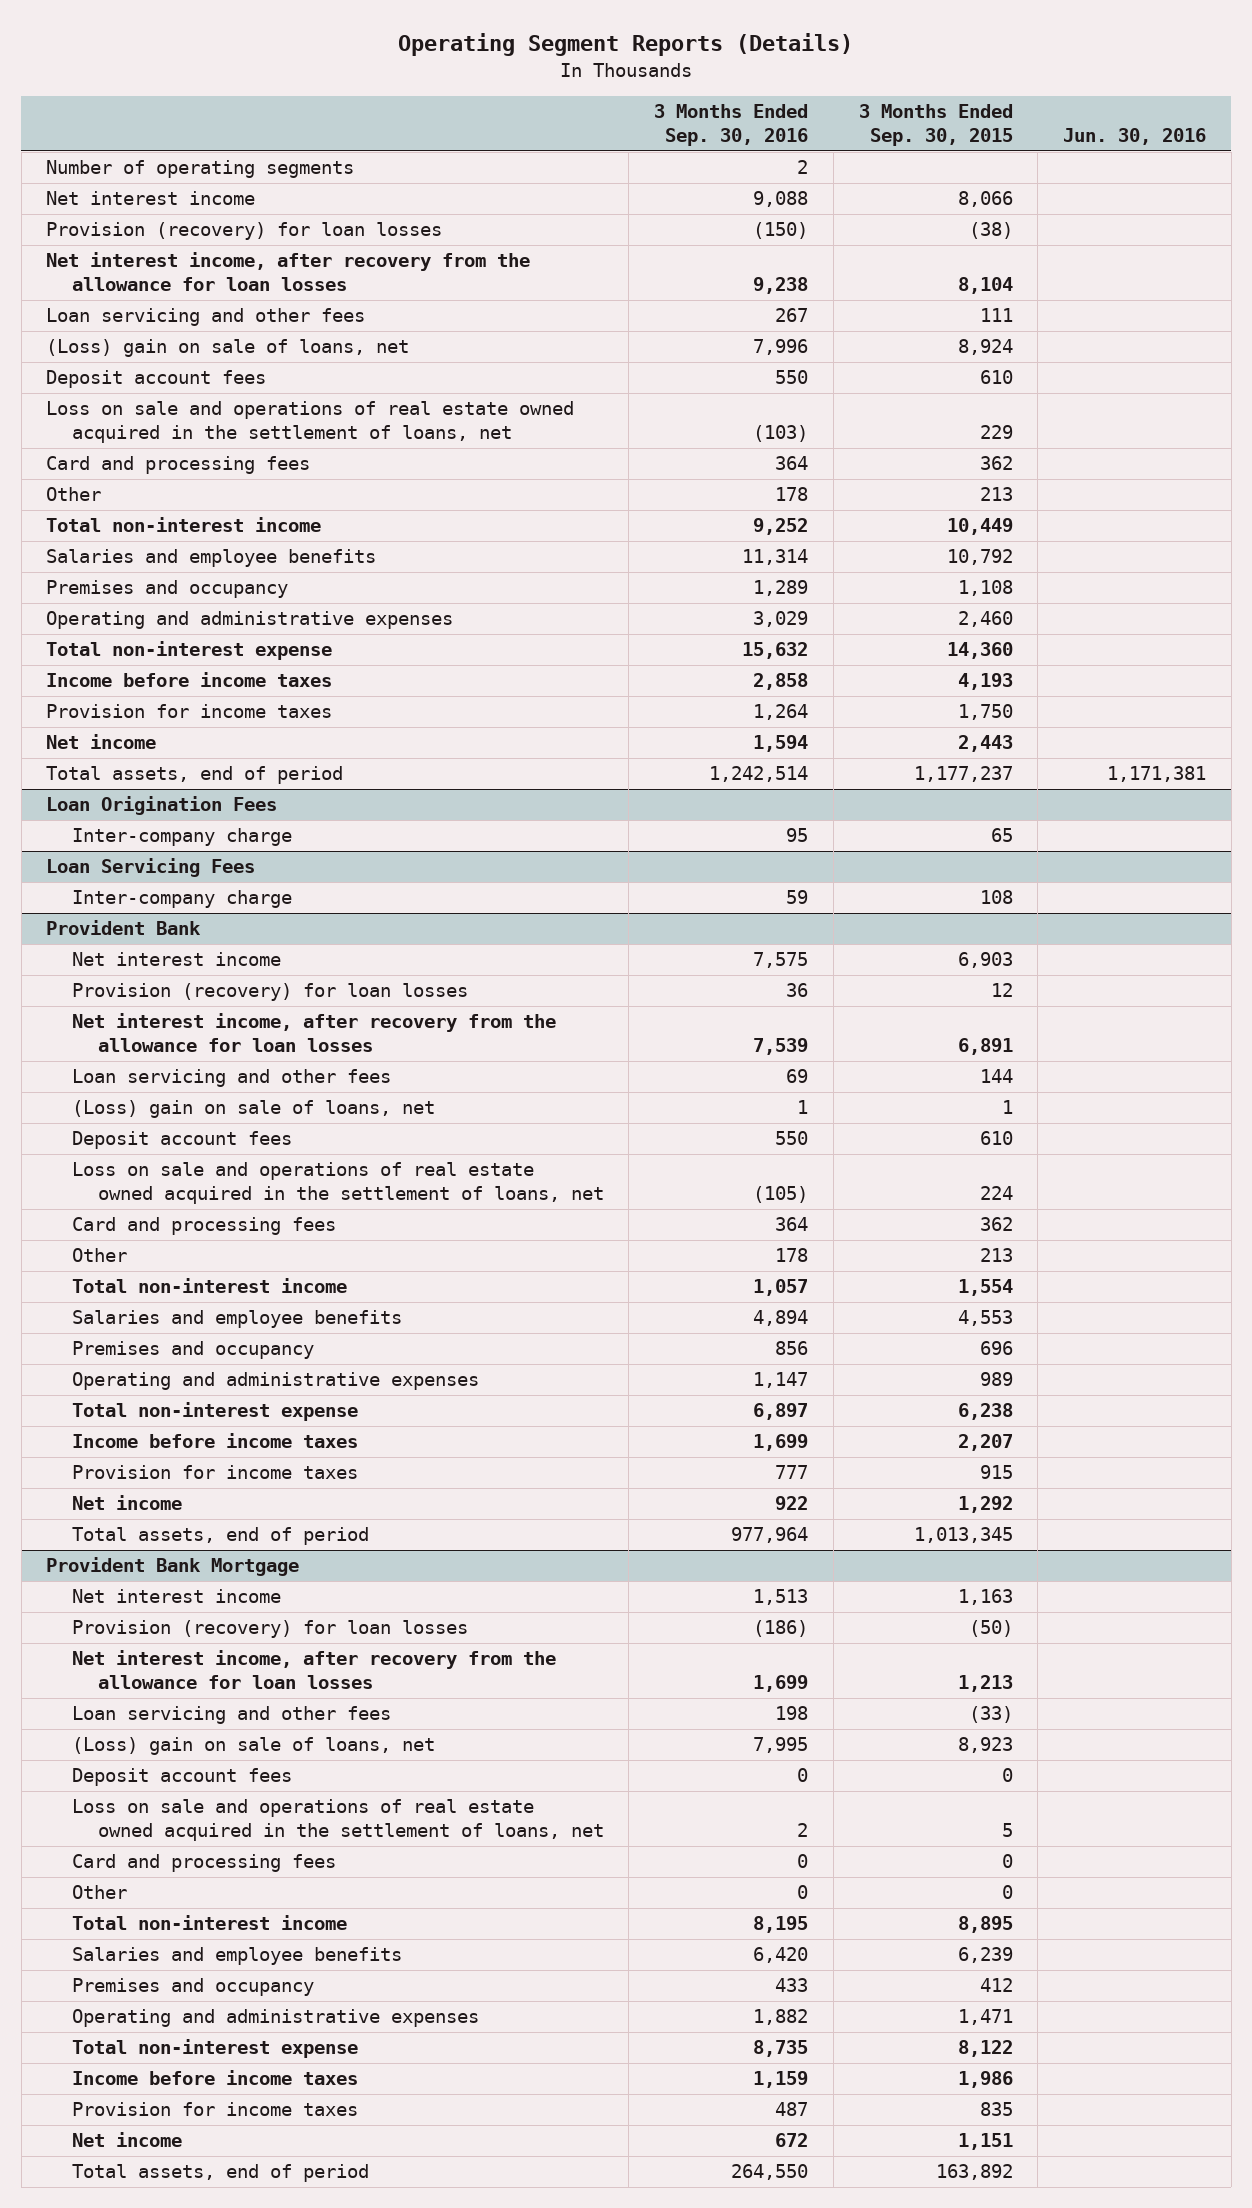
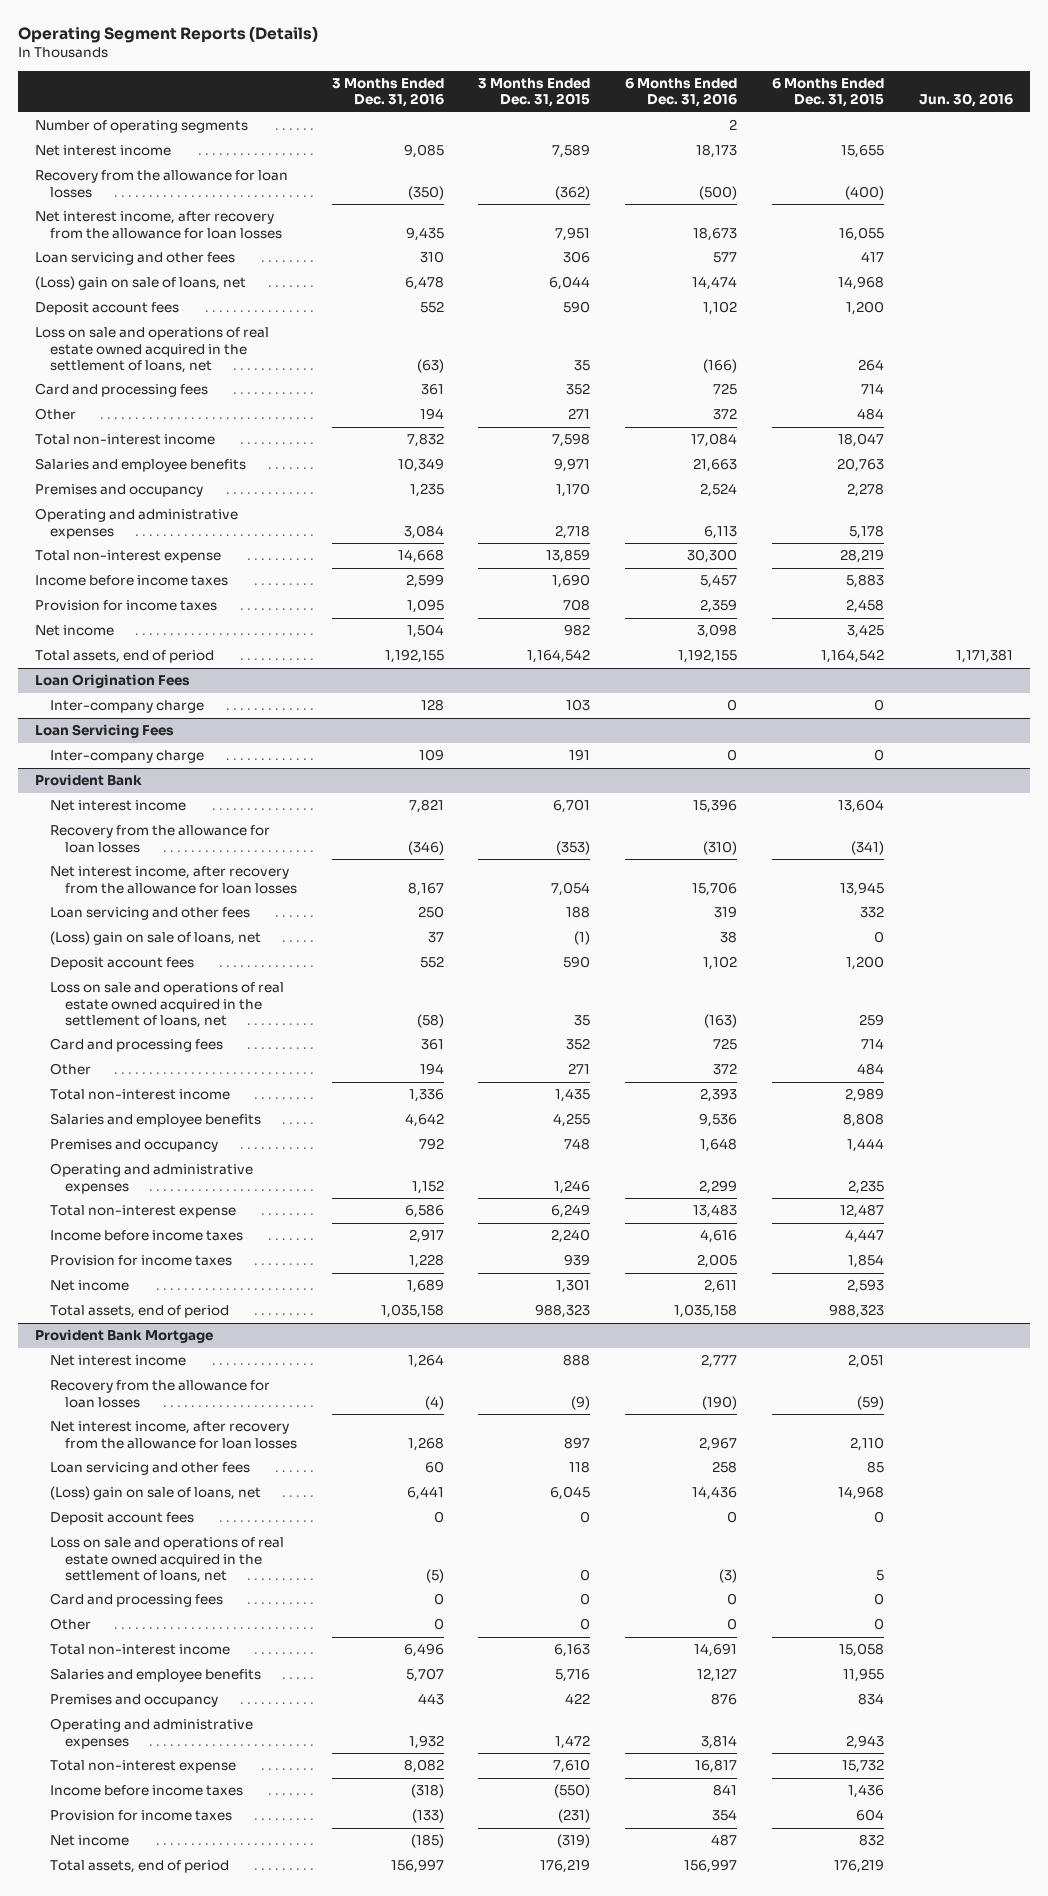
- | 3 Months Ended Sep. 30, 2016 | 3 Months Ended Sep. 30, 2015 | Jun. 30, 2016
+ | 3 Months Ended Dec. 31, 2016 | 3 Months Ended Dec. 31, 2015 | 6 Months Ended Dec. 31, 2016 | 6 Months Ended Dec. 31, 2015 | Jun. 30, 2016
- Provision (recovery) for loan losses | (150) | (38) |
+ Recovery from the allowance for loan losses | (350) | (362) | (500) | (400) |
@ Provident Bank
- Provision (recovery) for loan losses | 36 | 12 |
+ Recovery from the allowance for loan losses | (346) | (353) | (310) | (341) |
@ Provident Bank Mortgage
- Provision (recovery) for loan losses | (186) | (50) |
+ Recovery from the allowance for loan losses | (4) | (9) | (190) | (59) |

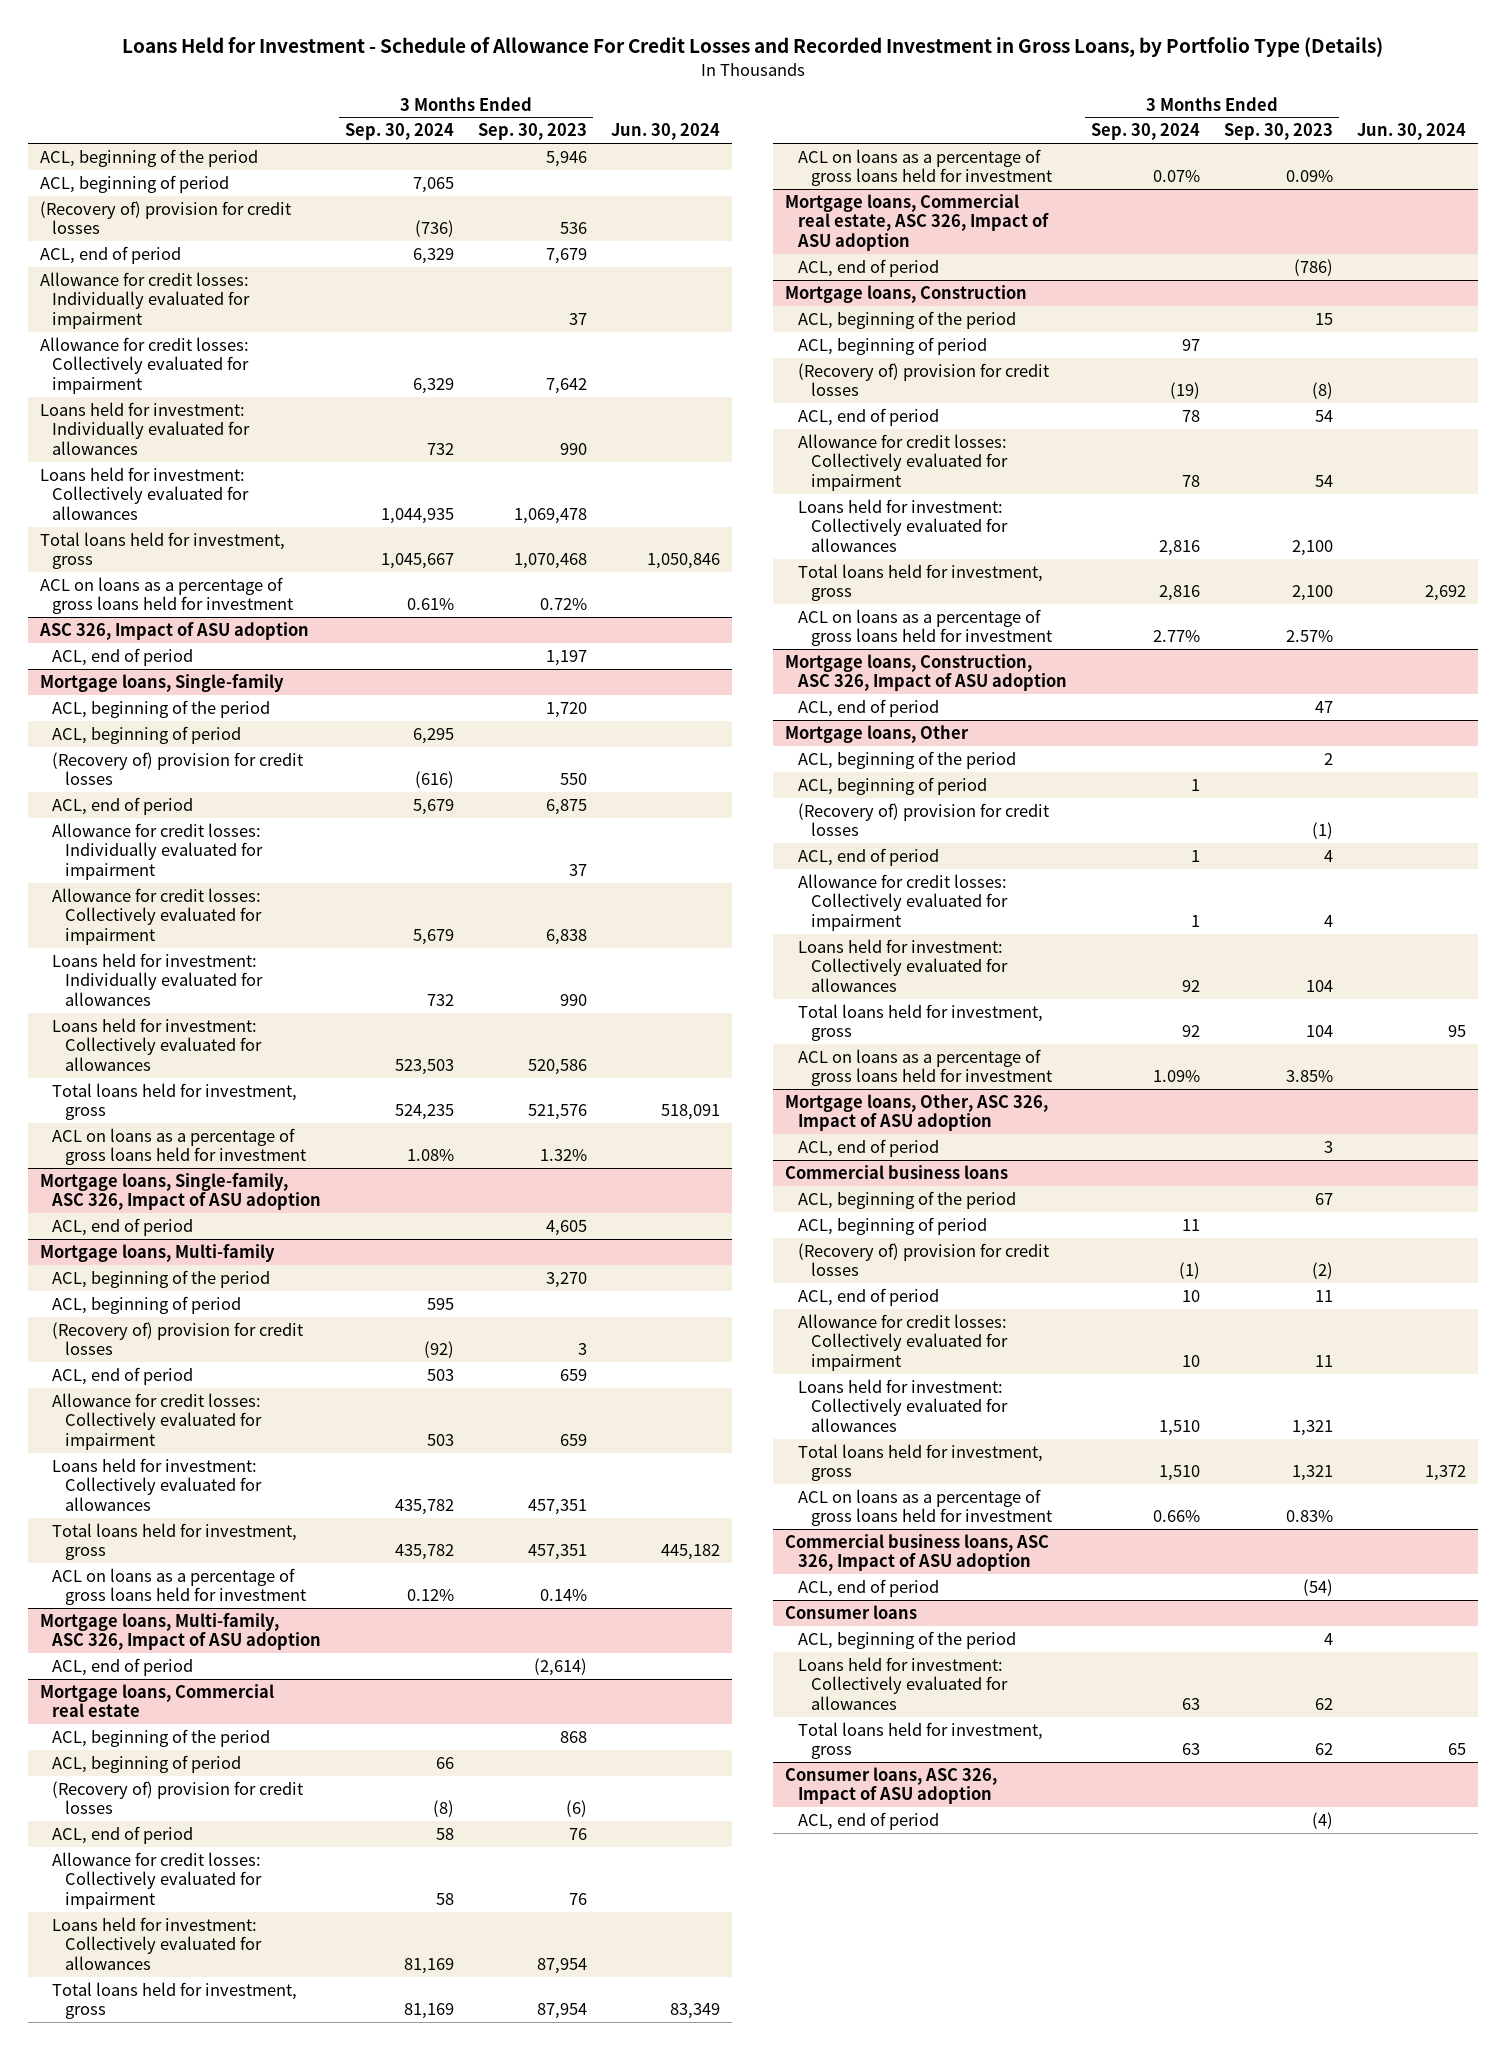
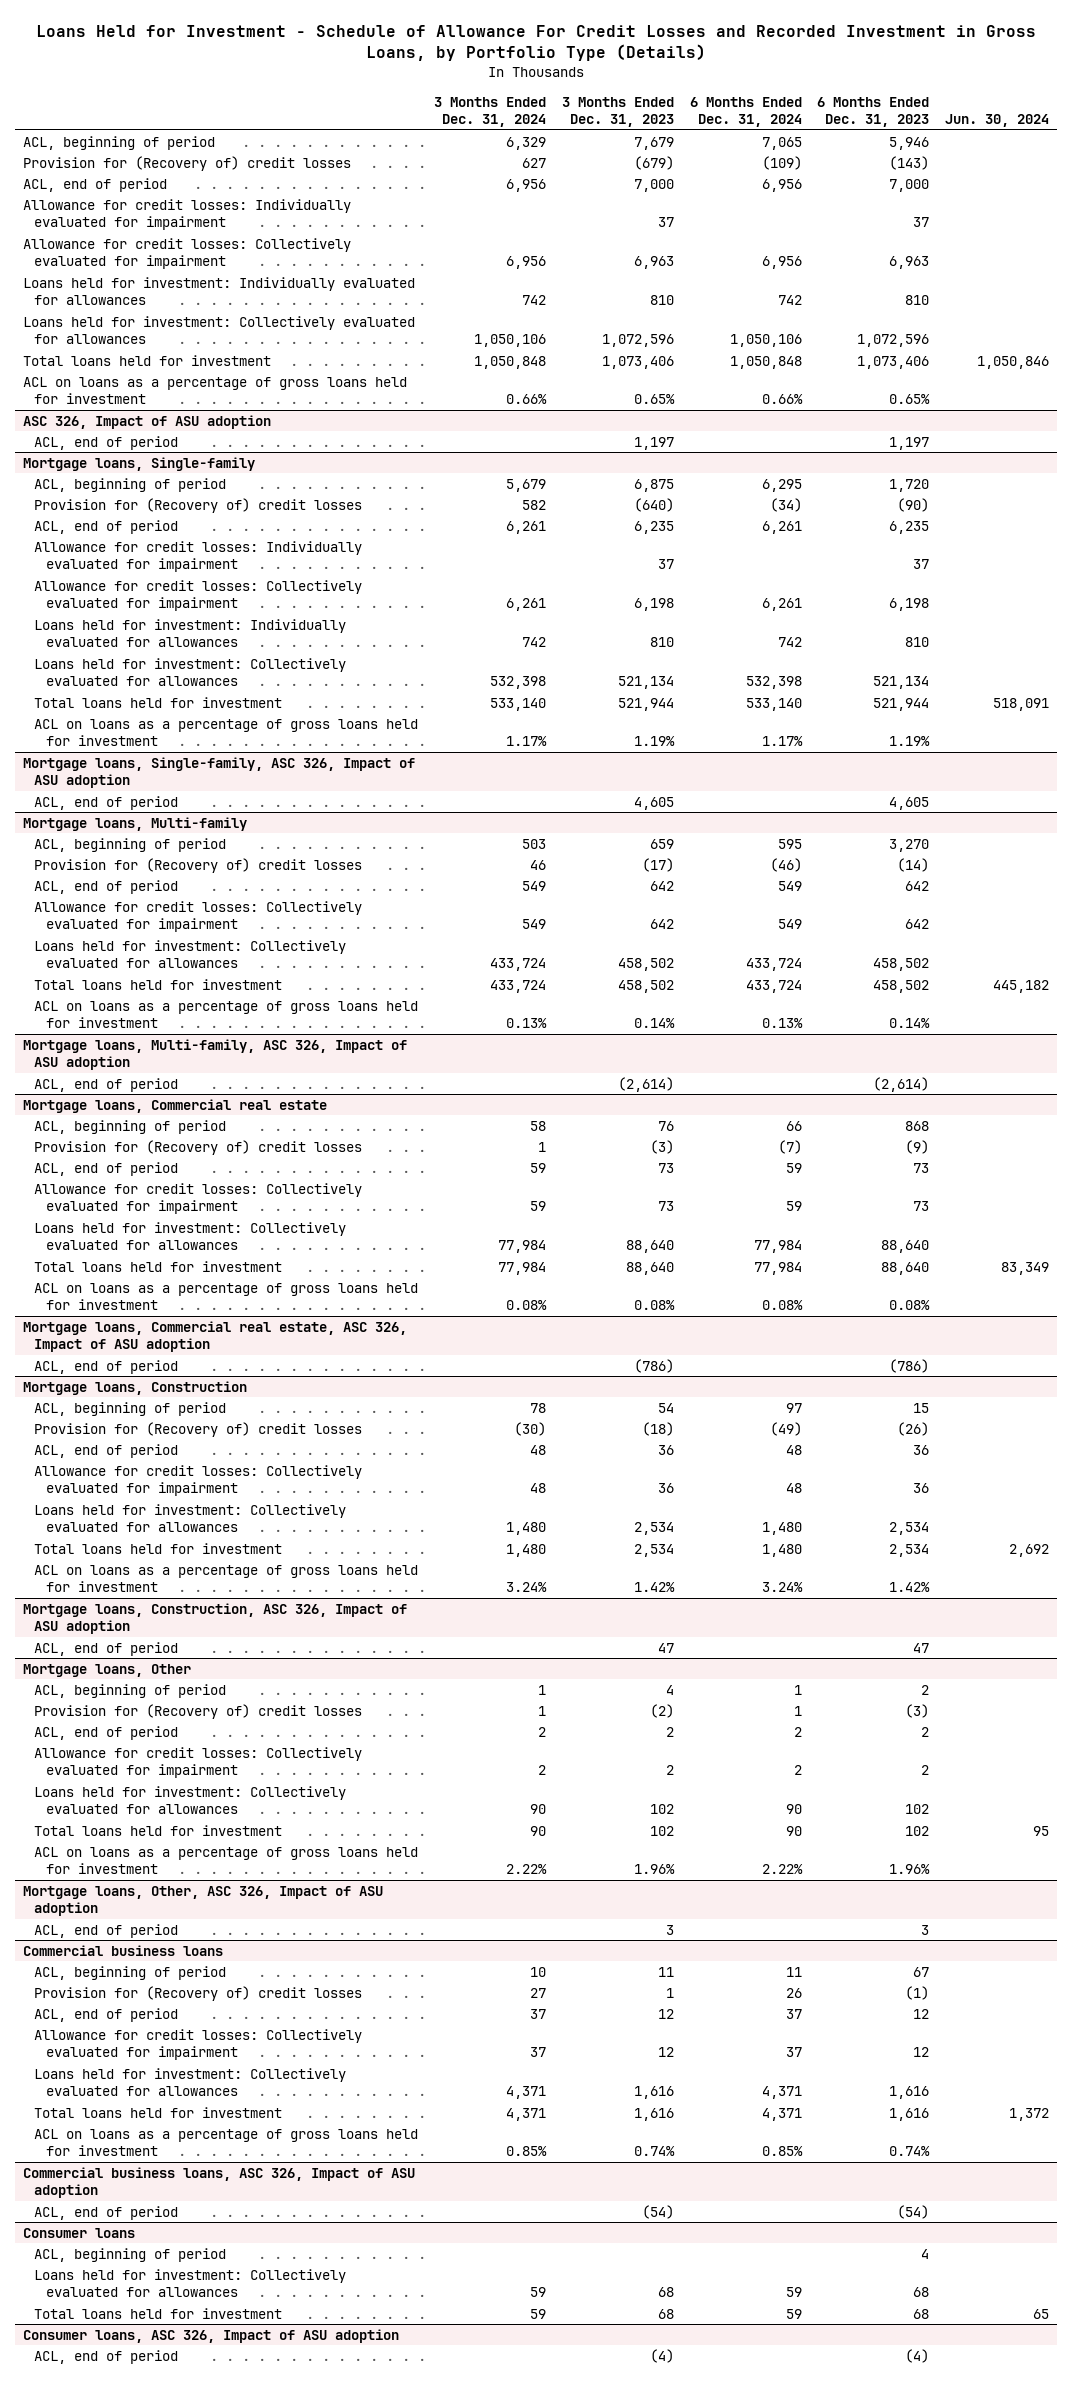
- | 3 Months Ended Sep. 30, 2024 | 3 Months Ended Sep. 30, 2023 | Jun. 30, 2024
+ | 3 Months Ended Dec. 31, 2024 | 3 Months Ended Dec. 31, 2023 | 6 Months Ended Dec. 31, 2024 | 6 Months Ended Dec. 31, 2023 | Jun. 30, 2024
- ACL, beginning of the period | | 5,946 |
- (Recovery of) provision for credit losses | (736) | 536 |
+ Provision for (Recovery of) credit losses | 627 | (679) | (109) | (143) |
- Total loans held for investment, gross | 1,045,667 | 1,070,468 | 1,050,846
+ Total loans held for investment | 1,050,848 | 1,073,406 | 1,050,848 | 1,073,406 | 1,050,846
@ Mortgage loans, Single-family
- ACL, beginning of the period | | 1,720 |
- (Recovery of) provision for credit losses | (616) | 550 |
+ Provision for (Recovery of) credit losses | 582 | (640) | (34) | (90) |
- Total loans held for investment, gross | 524,235 | 521,576 | 518,091
+ Total loans held for investment | 533,140 | 521,944 | 533,140 | 521,944 | 518,091
@ Mortgage loans, Multi-family
- ACL, beginning of the period | | 3,270 |
- (Recovery of) provision for credit losses | (92) | 3 |
+ Provision for (Recovery of) credit losses | 46 | (17) | (46) | (14) |
- Total loans held for investment, gross | 435,782 | 457,351 | 445,182
+ Total loans held for investment | 433,724 | 458,502 | 433,724 | 458,502 | 445,182
@ Mortgage loans, Commercial real estate
- ACL, beginning of the period | | 868 |
- (Recovery of) provision for credit losses | (8) | (6) |
+ Provision for (Recovery of) credit losses | 1 | (3) | (7) | (9) |
- Total loans held for investment, gross | 81,169 | 87,954 | 83,349
+ Total loans held for investment | 77,984 | 88,640 | 77,984 | 88,640 | 83,349
@ Mortgage loans, Construction
- ACL, beginning of the period | | 15 |
- (Recovery of) provision for credit losses | (19) | (8) |
+ Provision for (Recovery of) credit losses | (30) | (18) | (49) | (26) |
- Total loans held for investment, gross | 2,816 | 2,100 | 2,692
+ Total loans held for investment | 1,480 | 2,534 | 1,480 | 2,534 | 2,692
@ Mortgage loans, Other
- ACL, beginning of the period | | 2 |
- (Recovery of) provision for credit losses | | (1) |
+ Provision for (Recovery of) credit losses | 1 | (2) | 1 | (3) |
- Total loans held for investment, gross | 92 | 104 | 95
+ Total loans held for investment | 90 | 102 | 90 | 102 | 95
@ Commercial business loans
- ACL, beginning of the period | | 67 |
- (Recovery of) provision for credit losses | (1) | (2) |
+ Provision for (Recovery of) credit losses | 27 | 1 | 26 | (1) |
- Total loans held for investment, gross | 1,510 | 1,321 | 1,372
+ Total loans held for investment | 4,371 | 1,616 | 4,371 | 1,616 | 1,372
@ Consumer loans
- ACL, beginning of the period | | 4 |
+ ACL, beginning of period | | | | 4 |
- Total loans held for investment, gross | 63 | 62 | 65
+ Total loans held for investment | 59 | 68 | 59 | 68 | 65

